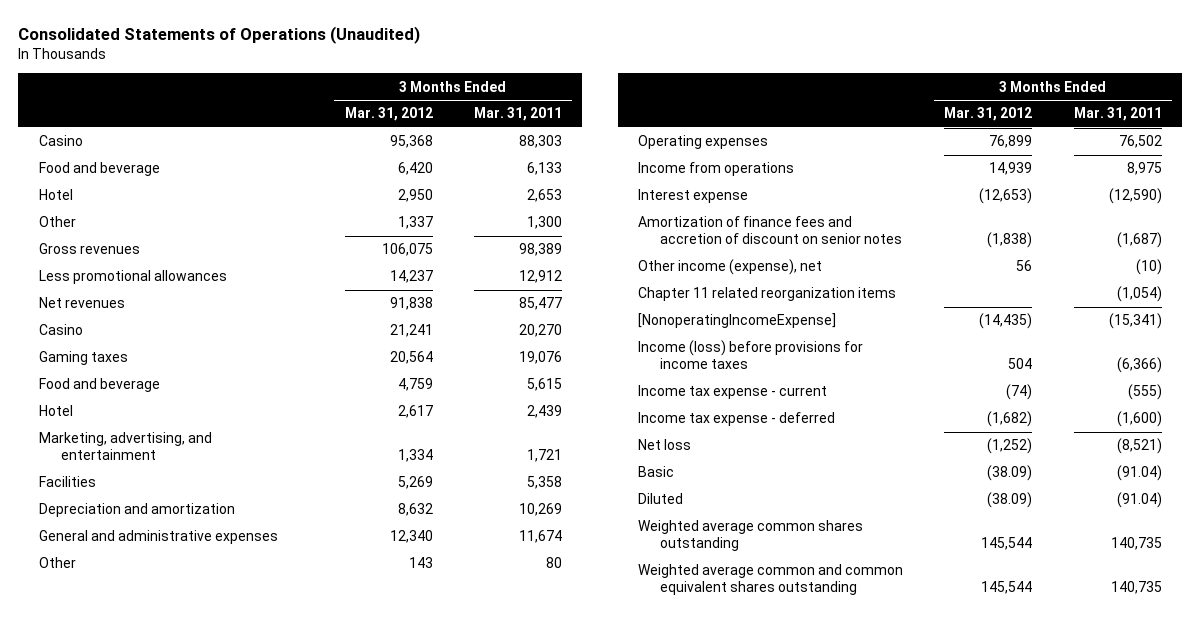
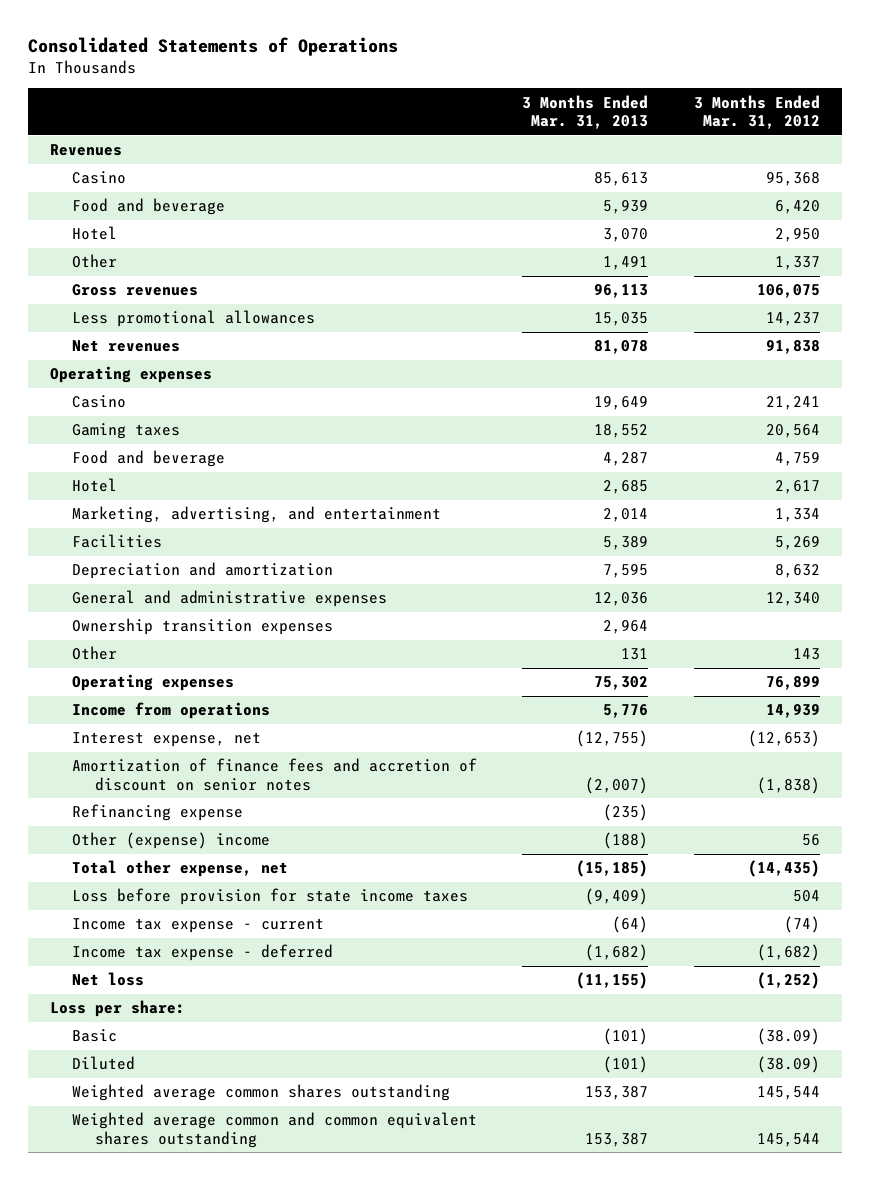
- Consolidated Statements of Operations (Unaudited)
+ Consolidated Statements of Operations
- | 3 Months Ended Mar. 31, 2012 | 3 Months Ended Mar. 31, 2011
+ | 3 Months Ended Mar. 31, 2013 | 3 Months Ended Mar. 31, 2012
+ Revenues
+ Operating expenses
+ Ownership transition expenses | 2,964 |
- Interest expense | (12,653) | (12,590)
+ Interest expense, net | (12,755) | (12,653)
- Other income (expense), net | 56 | (10)
- Chapter 11 related reorganization items | | (1,054)
- [NonoperatingIncomeExpense] | (14,435) | (15,341)
- Income (loss) before provisions for income taxes | 504 | (6,366)
+ Refinancing expense | (235) |
+ Other (expense) income | (188) | 56
+ Total other expense, net | (15,185) | (14,435)
+ Loss before provision for state income taxes | (9,409) | 504
+ Loss per share:

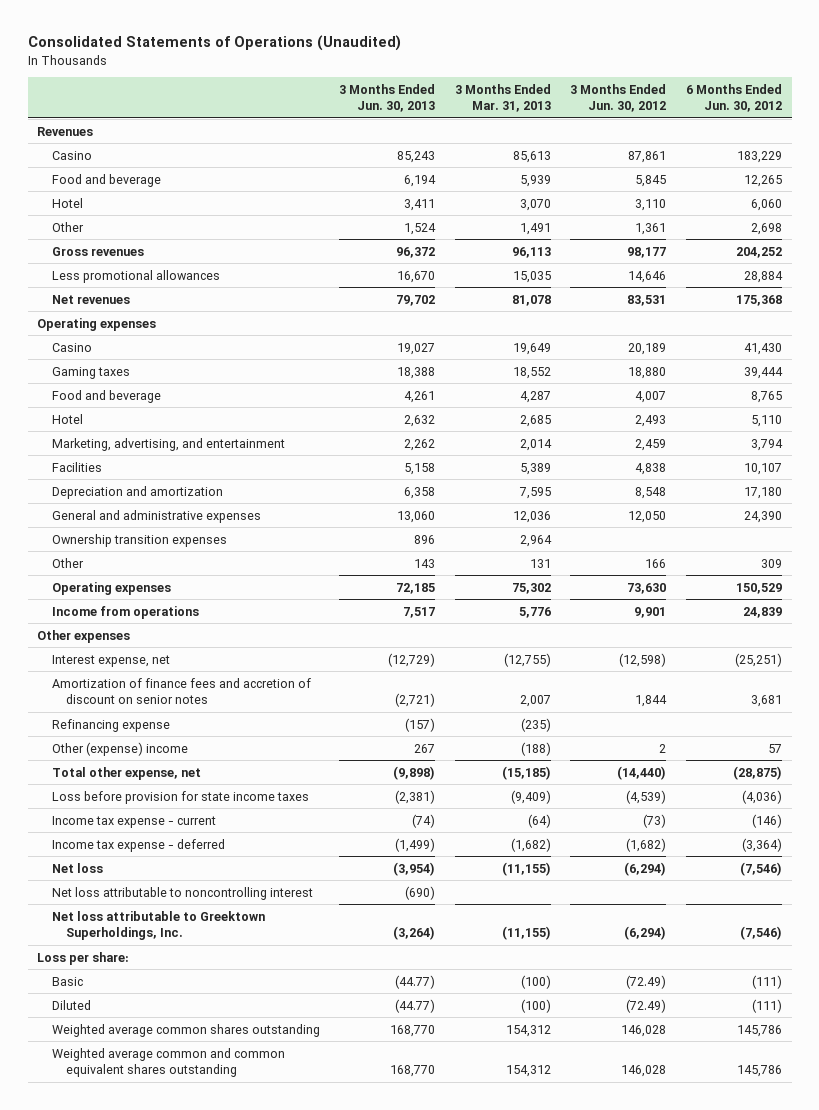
- Consolidated Statements of Operations
+ Consolidated Statements of Operations (Unaudited)
- | 3 Months Ended Mar. 31, 2013 | 3 Months Ended Mar. 31, 2012
+ | 3 Months Ended Jun. 30, 2013 | 3 Months Ended Mar. 31, 2013 | 3 Months Ended Jun. 30, 2012 | 6 Months Ended Jun. 30, 2012
+ Other expenses
- Amortization of finance fees and accretion of discount on senior notes | (2,007) | (1,838)
+ Amortization of finance fees and accretion of discount on senior notes | (2,721) | 2,007 | 1,844 | 3,681
+ Net loss attributable to noncontrolling interest | (690) | | |
+ Net loss attributable to Greektown Superholdings, Inc. | (3,264) | (11,155) | (6,294) | (7,546)
- Basic | (101) | (38.09)
- Diluted | (101) | (38.09)
- Weighted average common shares outstanding | 153,387 | 145,544
- Weighted average common and common equivalent shares outstanding | 153,387 | 145,544
+ Basic | (44.77) | (100) | (72.49) | (111)
+ Diluted | (44.77) | (100) | (72.49) | (111)
+ Weighted average common shares outstanding | 168,770 | 154,312 | 146,028 | 145,786
+ Weighted average common and common equivalent shares outstanding | 168,770 | 154,312 | 146,028 | 145,786

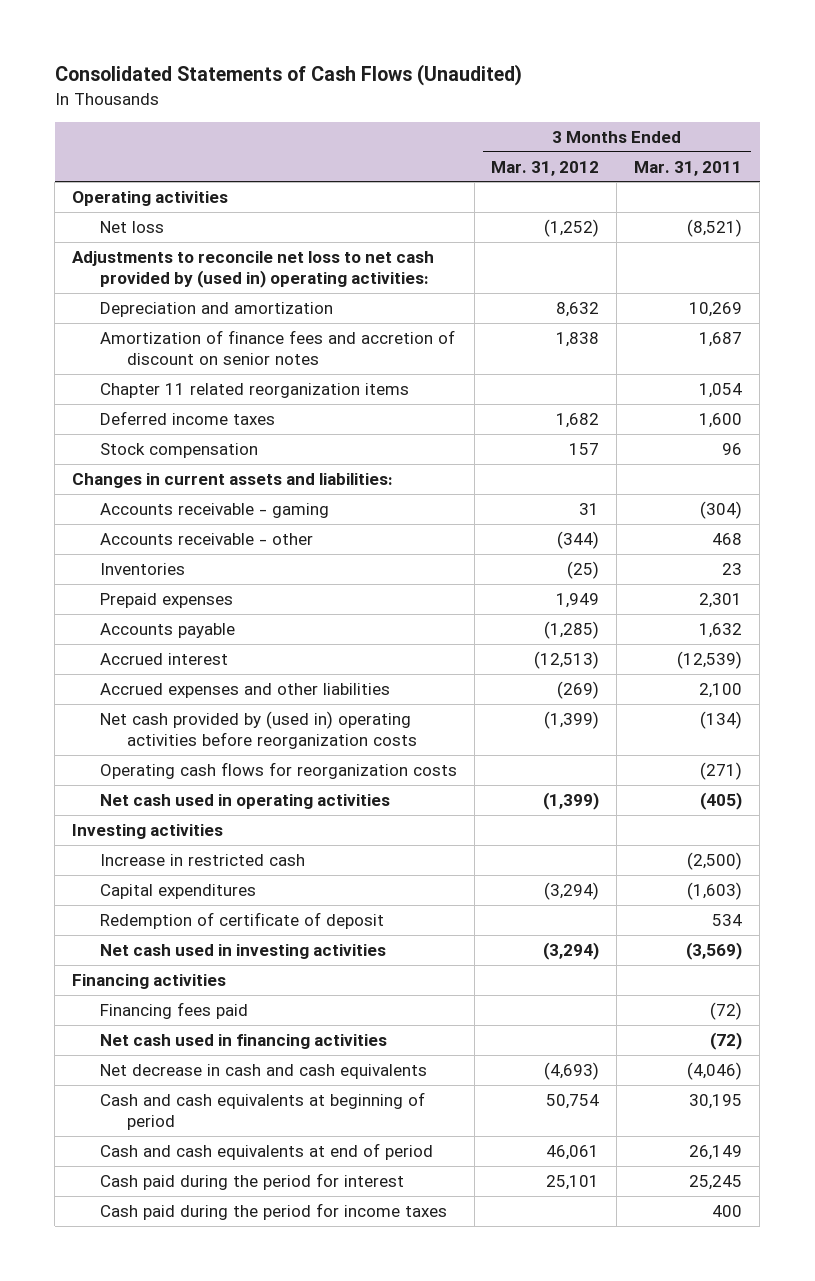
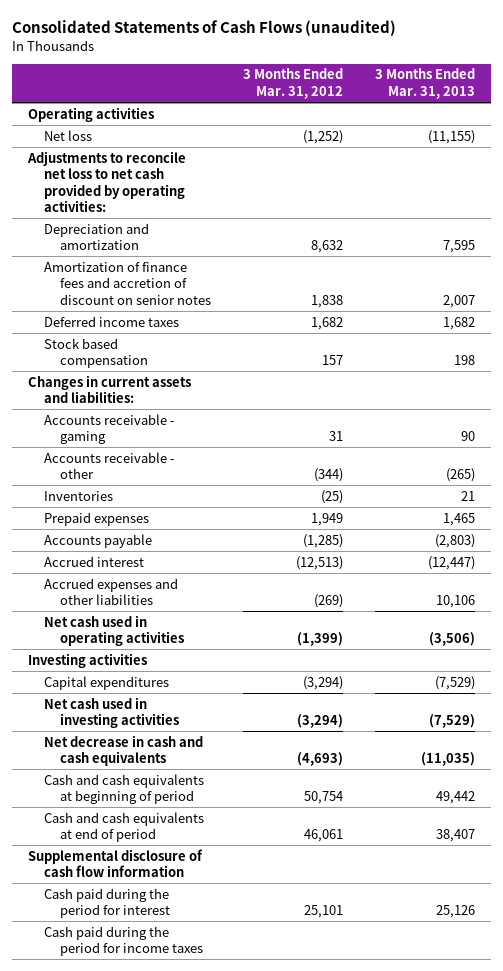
- Consolidated Statements of Cash Flows (Unaudited)
+ Consolidated Statements of Cash Flows (unaudited)
- | 3 Months Ended Mar. 31, 2012 | 3 Months Ended Mar. 31, 2011
+ | 3 Months Ended Mar. 31, 2012 | 3 Months Ended Mar. 31, 2013
- Adjustments to reconcile net loss to net cash provided by (used in) operating activities:
+ Adjustments to reconcile net loss to net cash provided by operating activities:
- Chapter 11 related reorganization items | | 1,054
- Stock compensation | 157 | 96
+ Stock based compensation | 157 | 198
- Net cash provided by (used in) operating activities before reorganization costs | (1,399) | (134)
- Operating cash flows for reorganization costs | | (271)
- Increase in restricted cash | | (2,500)
- Redemption of certificate of deposit | | 534
- Financing activities
- Financing fees paid | | (72)
- Net cash used in financing activities | | (72)
+ Supplemental disclosure of cash flow information

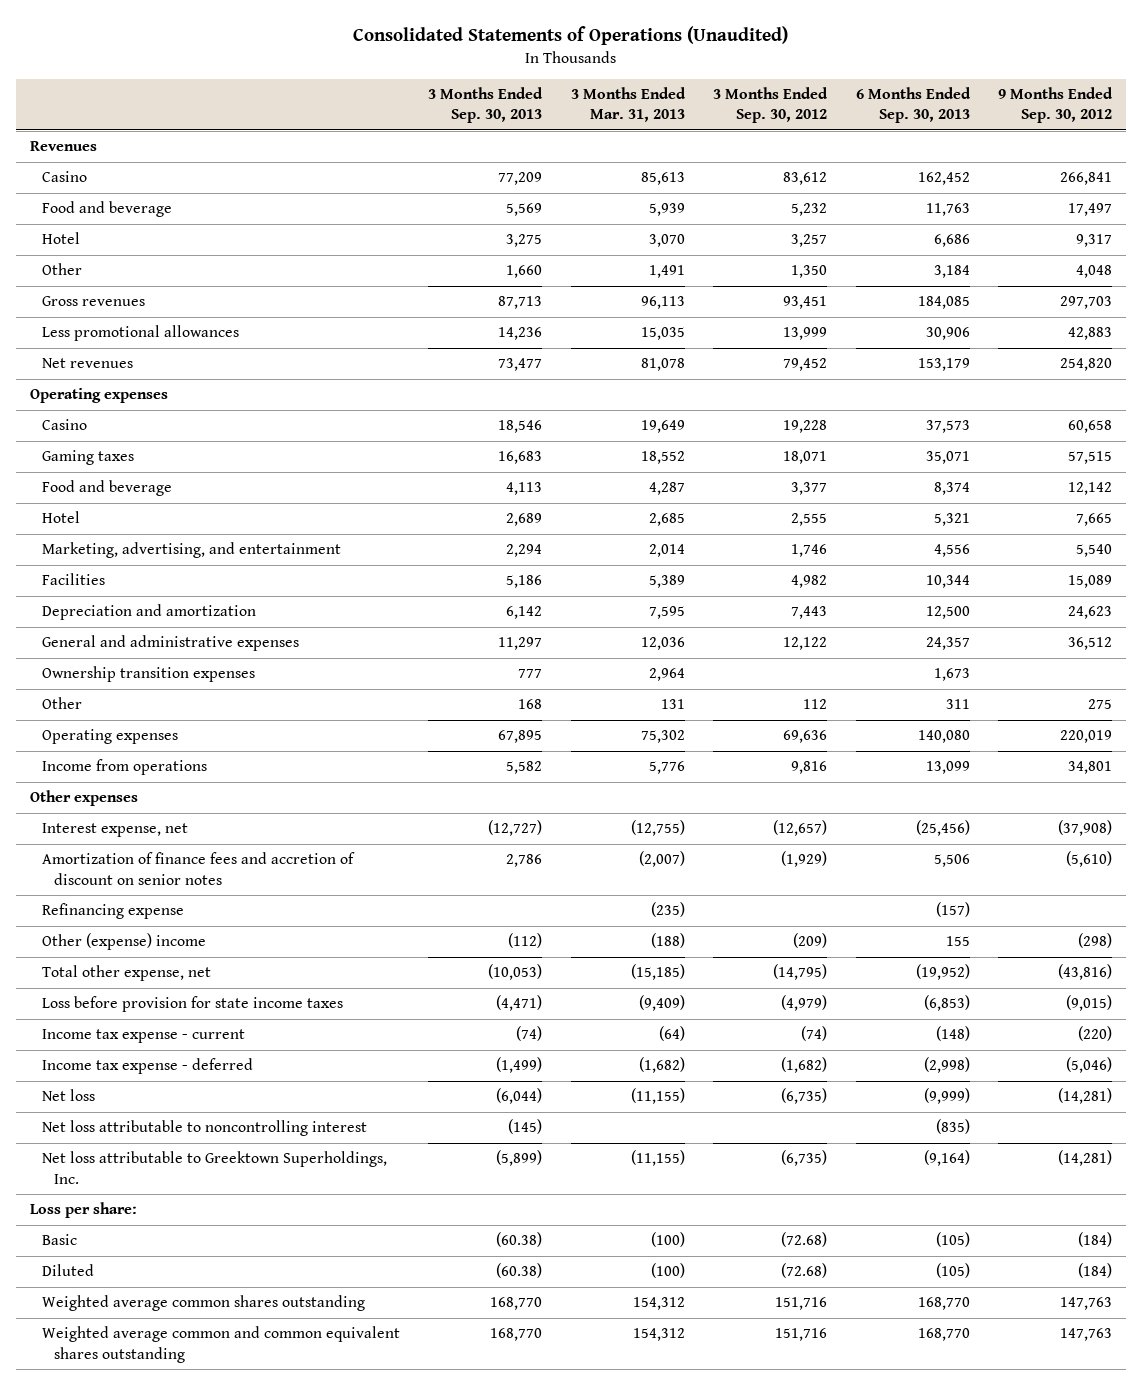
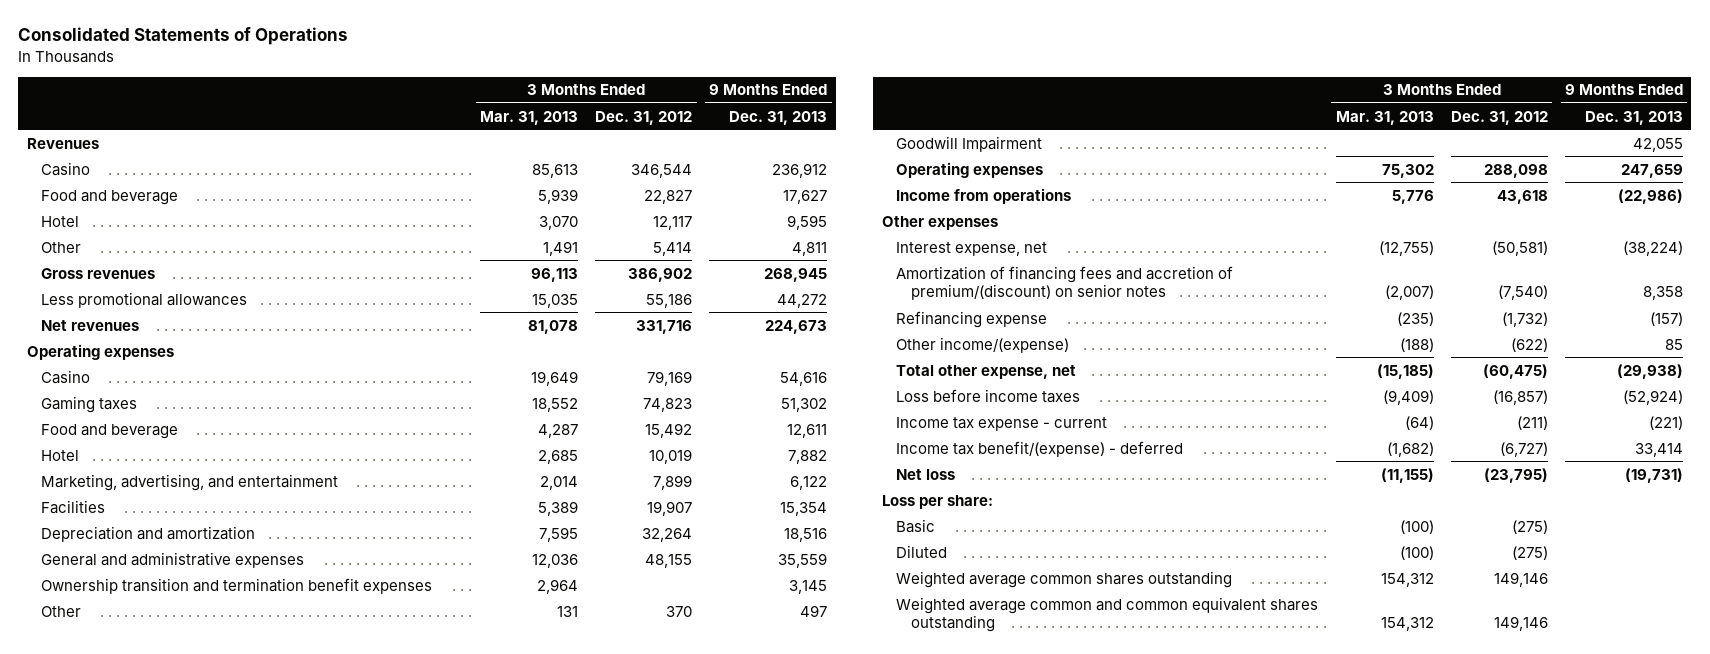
- Consolidated Statements of Operations (Unaudited)
+ Consolidated Statements of Operations
- | 3 Months Ended Sep. 30, 2013 | 3 Months Ended Mar. 31, 2013 | 3 Months Ended Sep. 30, 2012 | 6 Months Ended Sep. 30, 2013 | 9 Months Ended Sep. 30, 2012
+ | 3 Months Ended Mar. 31, 2013 | 3 Months Ended Dec. 31, 2012 | 9 Months Ended Dec. 31, 2013
- Ownership transition expenses | 777 | 2,964 | | 1,673 |
+ Ownership transition and termination benefit expenses | 2,964 | | 3,145
+ Goodwill Impairment | | | 42,055
- Amortization of finance fees and accretion of discount on senior notes | 2,786 | (2,007) | (1,929) | 5,506 | (5,610)
+ Amortization of financing fees and accretion of premium/(discount) on senior notes | (2,007) | (7,540) | 8,358
- Other (expense) income | (112) | (188) | (209) | 155 | (298)
+ Other income/(expense) | (188) | (622) | 85
- Loss before provision for state income taxes | (4,471) | (9,409) | (4,979) | (6,853) | (9,015)
+ Loss before income taxes | (9,409) | (16,857) | (52,924)
- Income tax expense - deferred | (1,499) | (1,682) | (1,682) | (2,998) | (5,046)
+ Income tax benefit/(expense) - deferred | (1,682) | (6,727) | 33,414
- Net loss attributable to noncontrolling interest | (145) | | | (835) |
- Net loss attributable to Greektown Superholdings, Inc. | (5,899) | (11,155) | (6,735) | (9,164) | (14,281)

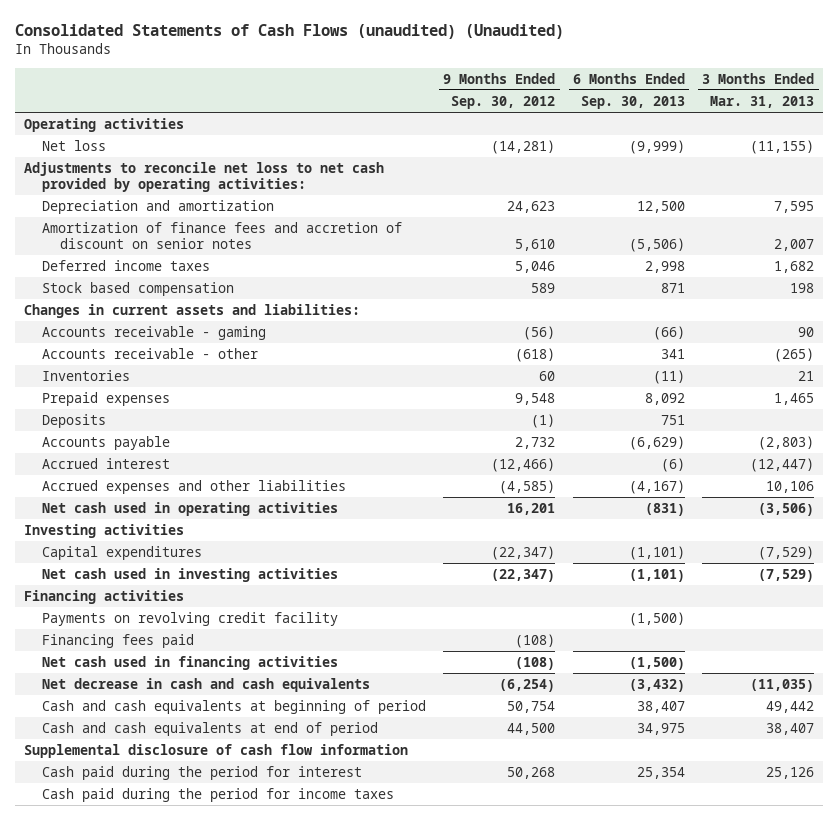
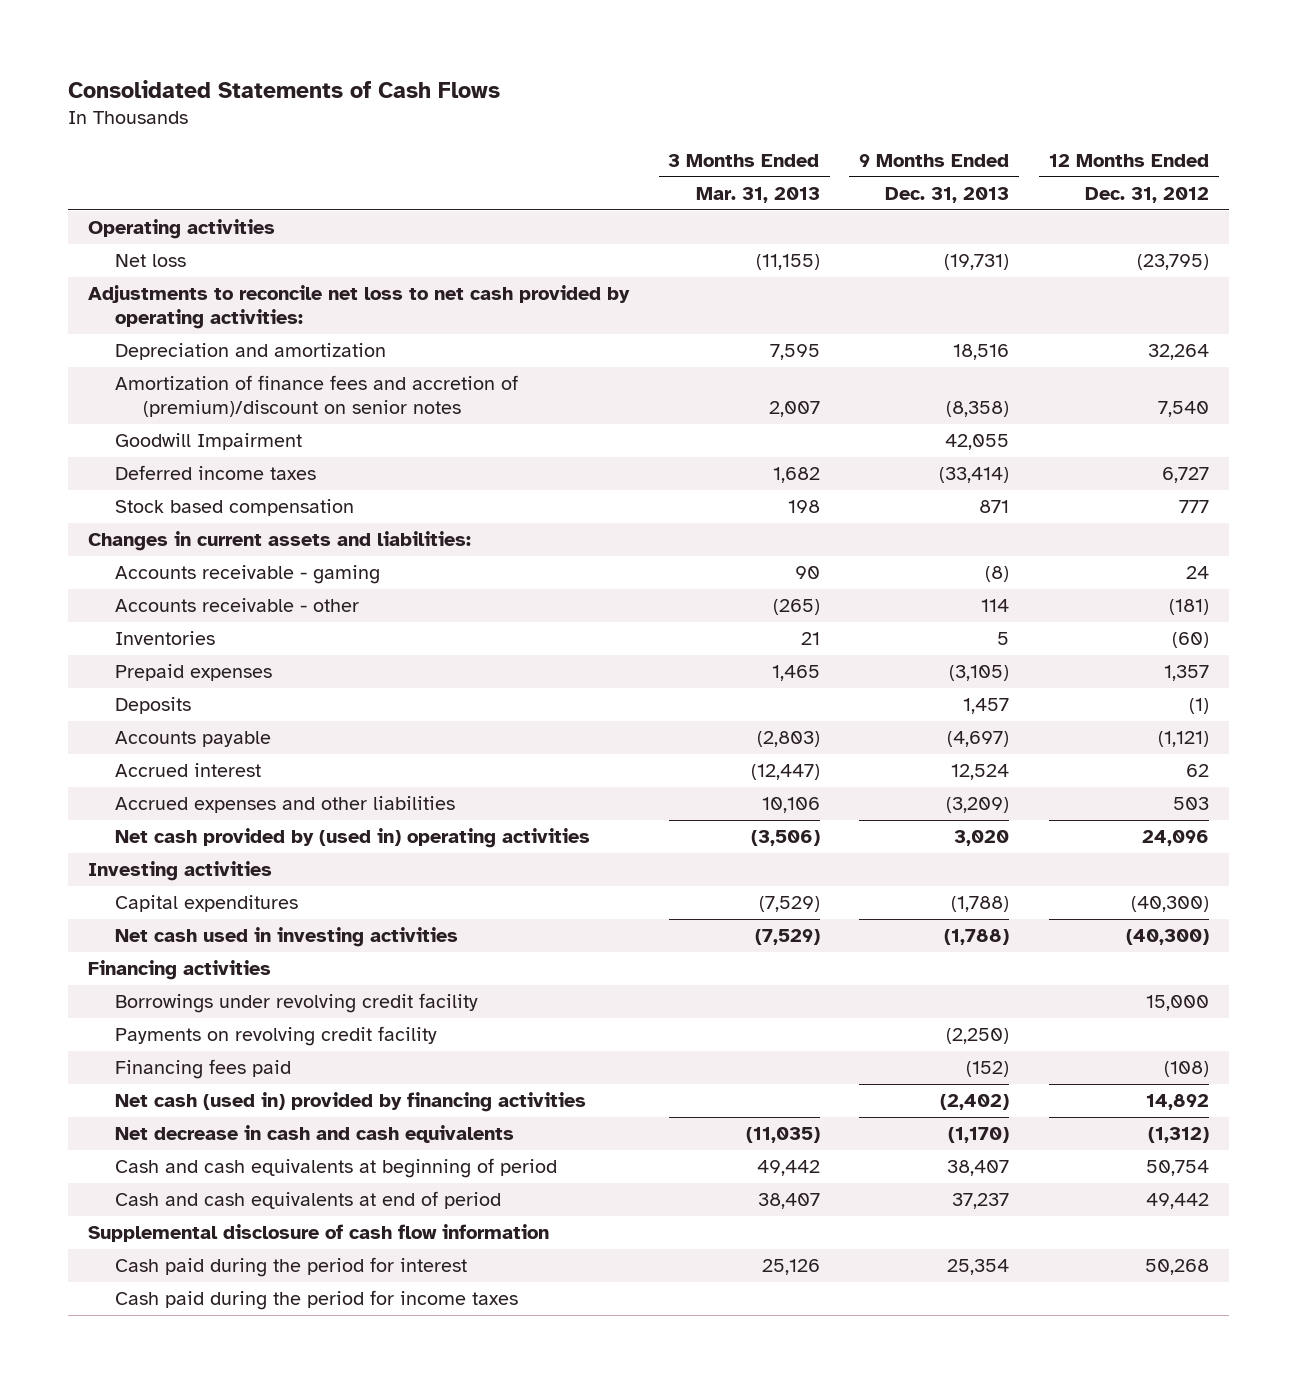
- Consolidated Statements of Cash Flows (unaudited) (Unaudited)
+ Consolidated Statements of Cash Flows
- | 9 Months Ended Sep. 30, 2012 | 6 Months Ended Sep. 30, 2013 | 3 Months Ended Mar. 31, 2013
+ | 3 Months Ended Mar. 31, 2013 | 9 Months Ended Dec. 31, 2013 | 12 Months Ended Dec. 31, 2012
- Amortization of finance fees and accretion of discount on senior notes | 5,610 | (5,506) | 2,007
+ Amortization of finance fees and accretion of (premium)/discount on senior notes | 2,007 | (8,358) | 7,540
+ Goodwill Impairment | | 42,055 |
- Net cash used in operating activities | 16,201 | (831) | (3,506)
+ Net cash provided by (used in) operating activities | (3,506) | 3,020 | 24,096
+ Borrowings under revolving credit facility | | | 15,000
- Net cash used in financing activities | (108) | (1,500) |
+ Net cash (used in) provided by financing activities | | (2,402) | 14,892

